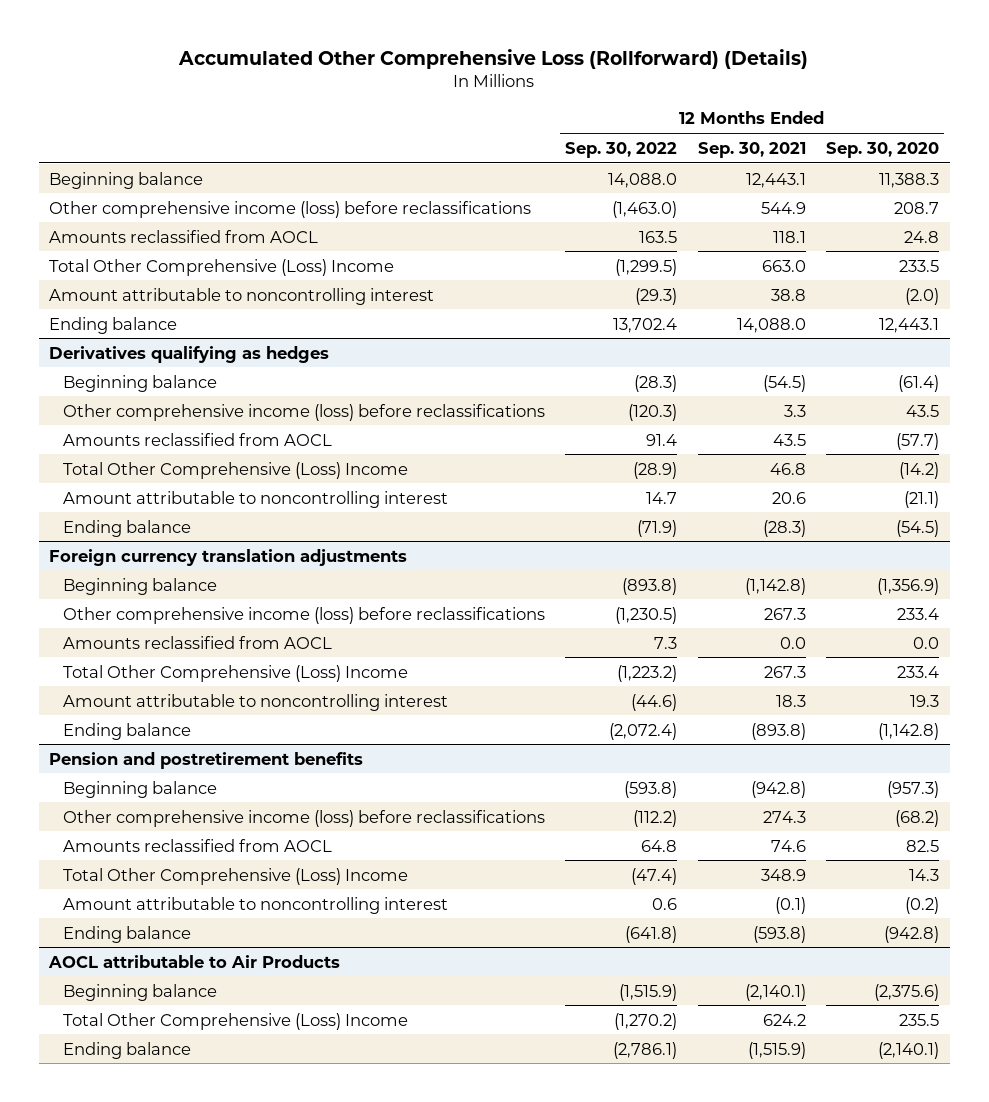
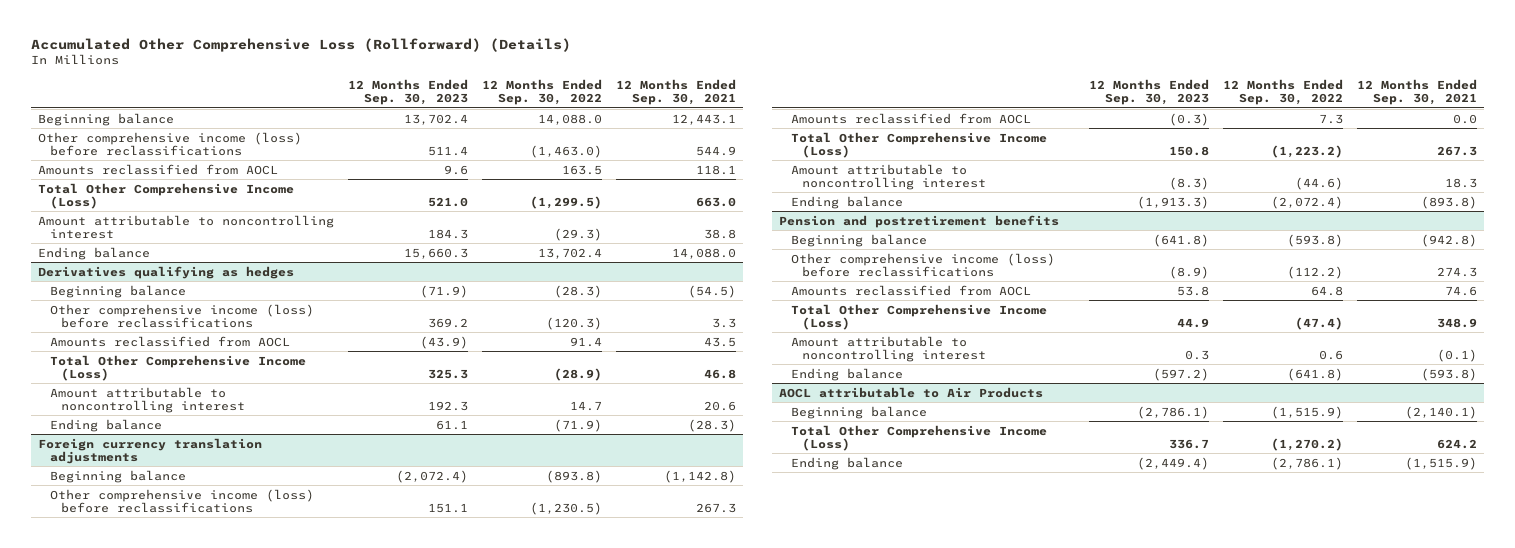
- | 12 Months Ended Sep. 30, 2022 | 12 Months Ended Sep. 30, 2021 | 12 Months Ended Sep. 30, 2020
+ | 12 Months Ended Sep. 30, 2023 | 12 Months Ended Sep. 30, 2022 | 12 Months Ended Sep. 30, 2021
- Total Other Comprehensive (Loss) Income | (1,299.5) | 663.0 | 233.5
+ Total Other Comprehensive Income (Loss) | 521.0 | (1,299.5) | 663.0
@ Derivatives qualifying as hedges
- Total Other Comprehensive (Loss) Income | (28.9) | 46.8 | (14.2)
+ Total Other Comprehensive Income (Loss) | 325.3 | (28.9) | 46.8
@ Foreign currency translation adjustments
- Total Other Comprehensive (Loss) Income | (1,223.2) | 267.3 | 233.4
+ Total Other Comprehensive Income (Loss) | 150.8 | (1,223.2) | 267.3
@ Pension and postretirement benefits
- Total Other Comprehensive (Loss) Income | (47.4) | 348.9 | 14.3
+ Total Other Comprehensive Income (Loss) | 44.9 | (47.4) | 348.9
@ AOCL attributable to Air Products
- Total Other Comprehensive (Loss) Income | (1,270.2) | 624.2 | 235.5
+ Total Other Comprehensive Income (Loss) | 336.7 | (1,270.2) | 624.2

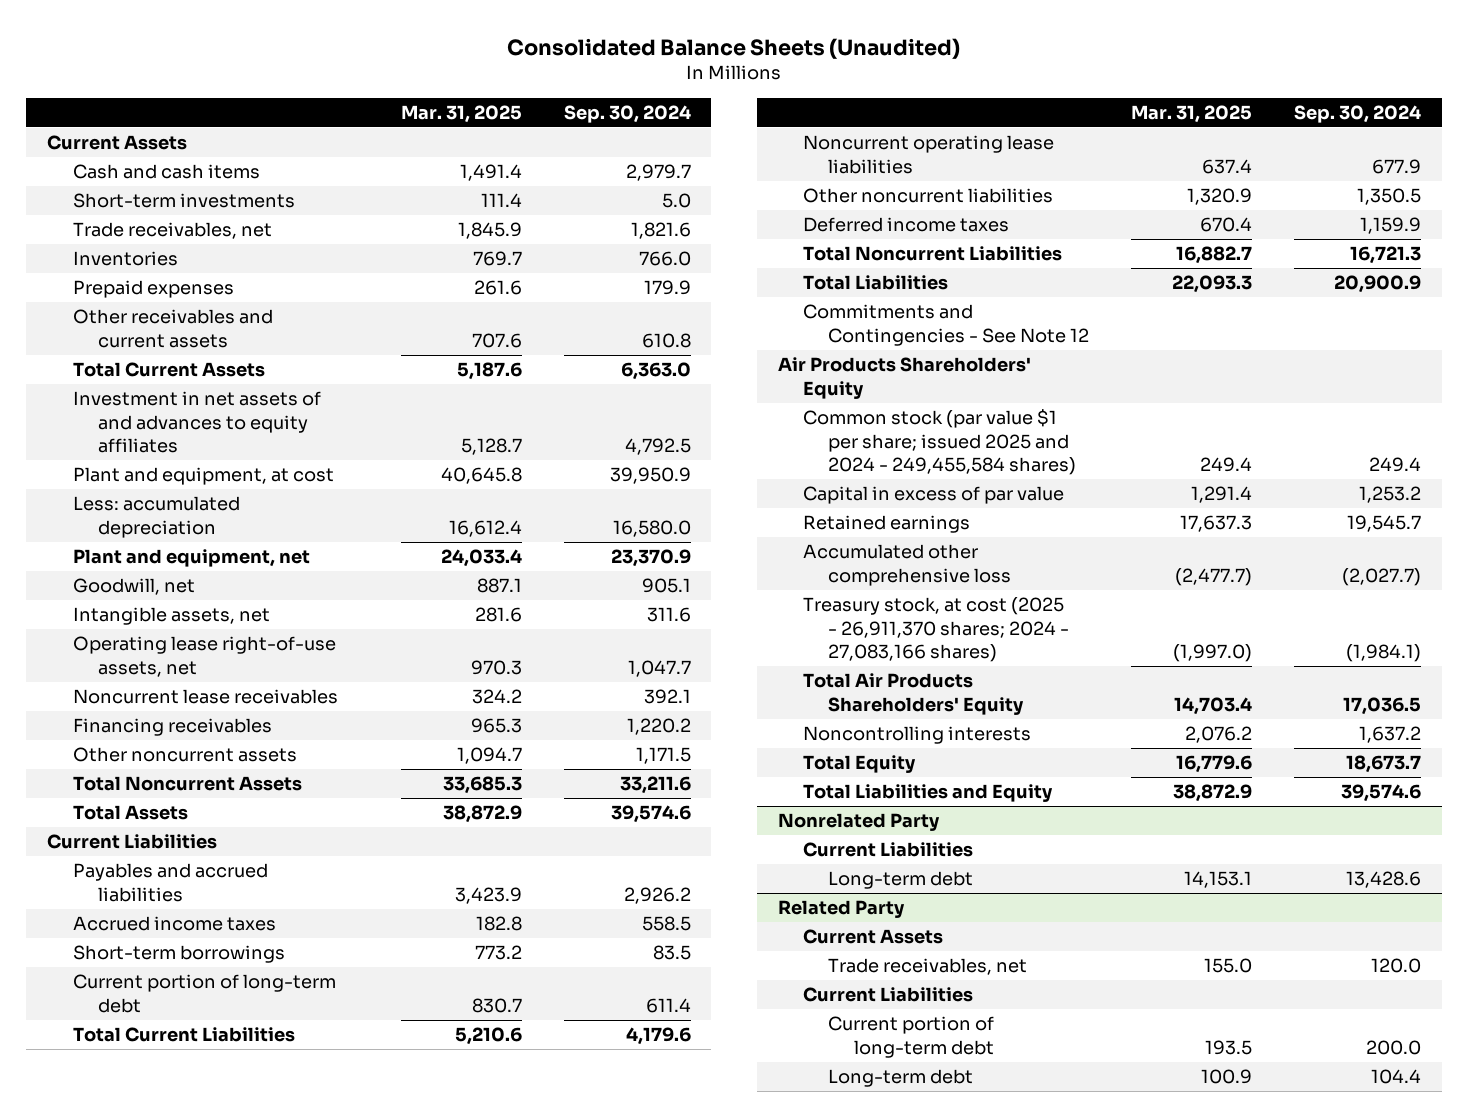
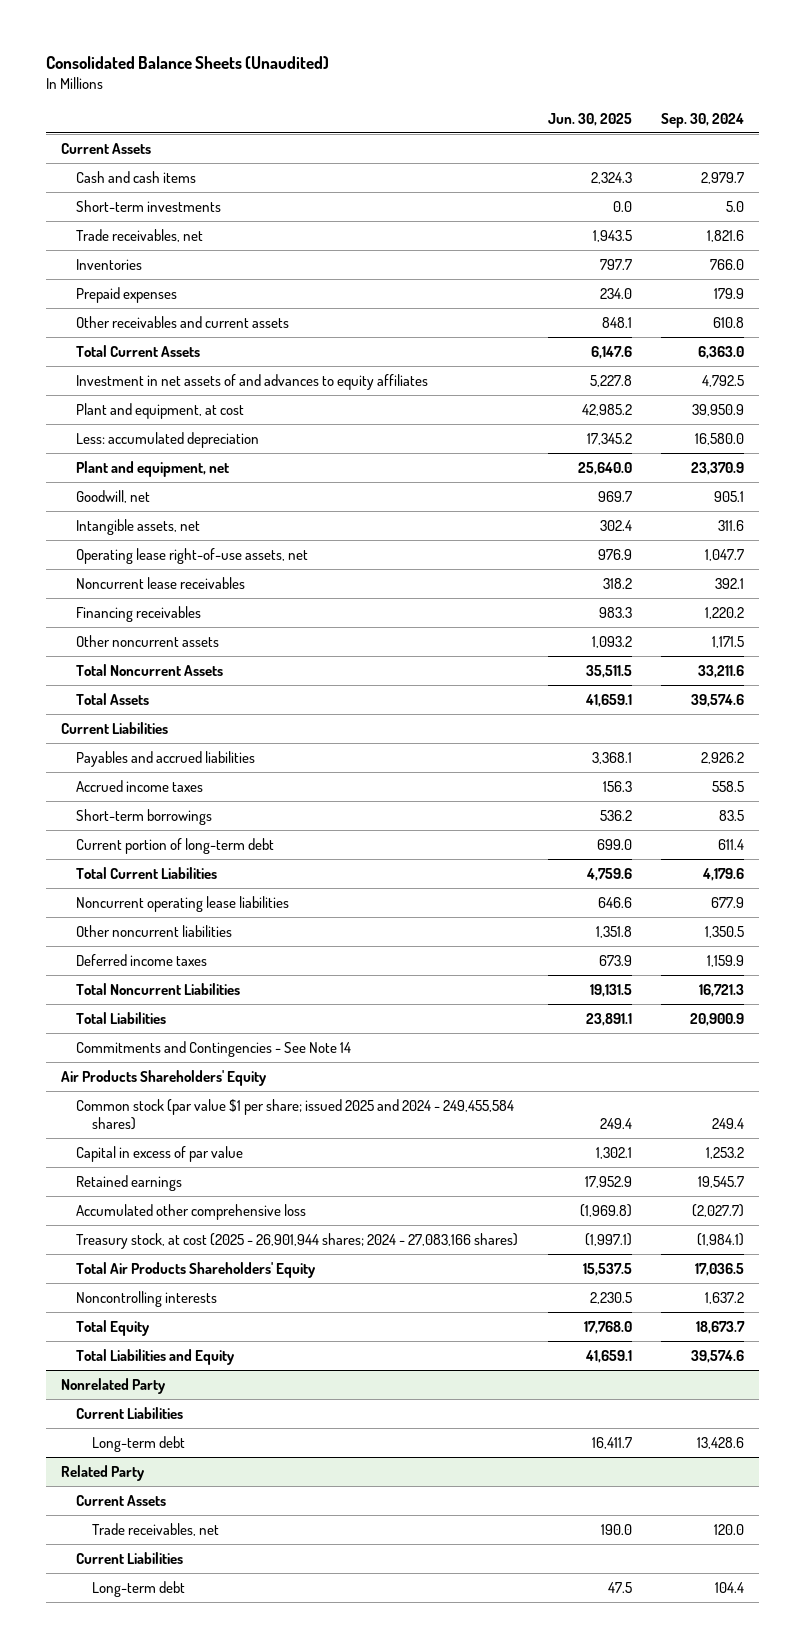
- | Mar. 31, 2025 | Sep. 30, 2024
+ | Jun. 30, 2025 | Sep. 30, 2024
- Commitments and Contingencies - See Note 12
+ Commitments and Contingencies - See Note 14
- Treasury stock, at cost (2025 - 26,911,370 shares; 2024 - 27,083,166 shares) | (1,997.0) | (1,984.1)
+ Treasury stock, at cost (2025 - 26,901,944 shares; 2024 - 27,083,166 shares) | (1,997.1) | (1,984.1)
@ Related Party
- Current portion of long-term debt | 193.5 | 200.0

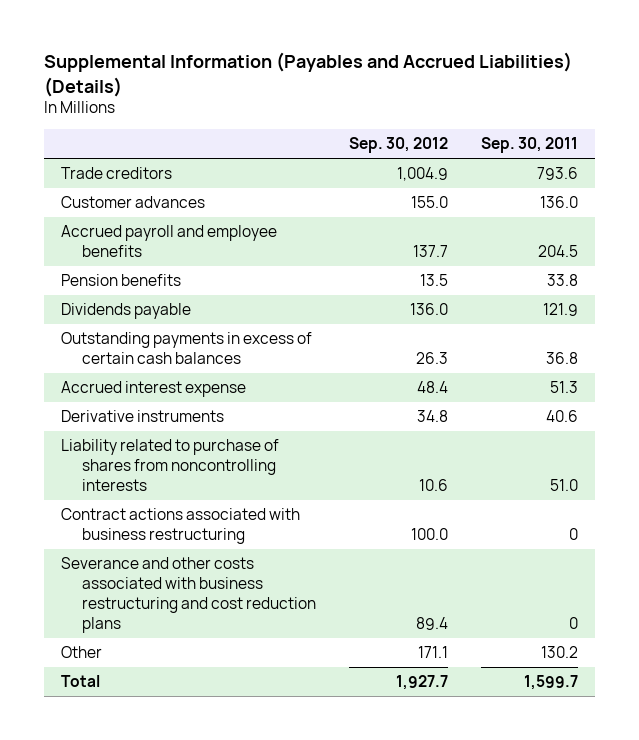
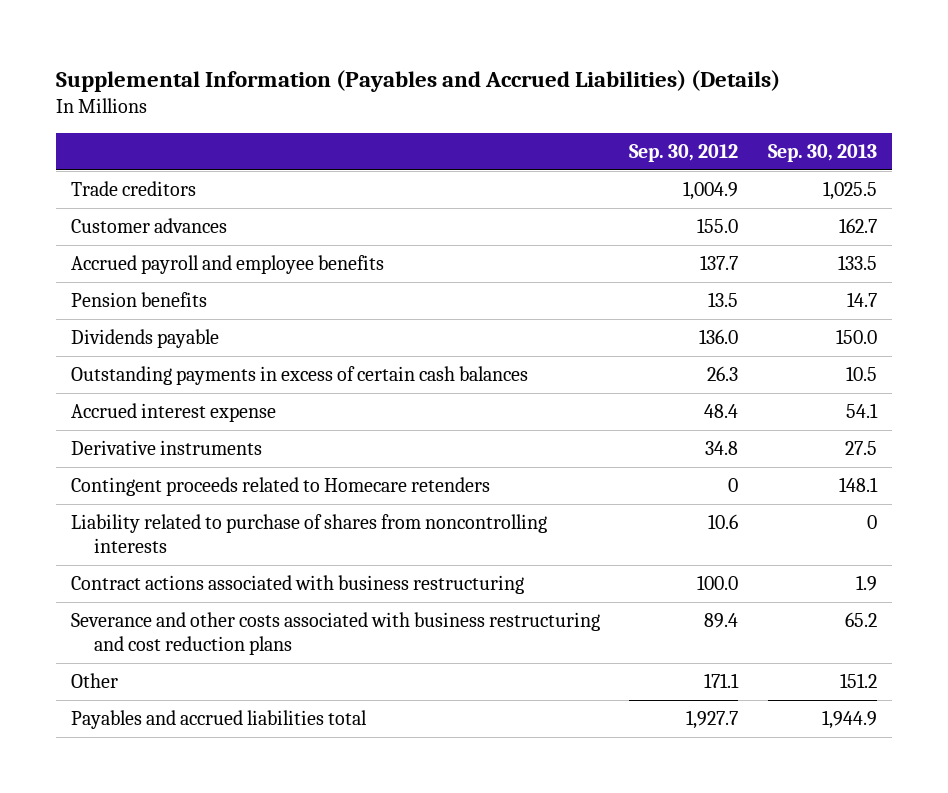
- | Sep. 30, 2012 | Sep. 30, 2011
+ | Sep. 30, 2012 | Sep. 30, 2013
+ Contingent proceeds related to Homecare retenders | 0 | 148.1
- Total | 1,927.7 | 1,599.7
+ Payables and accrued liabilities total | 1,927.7 | 1,944.9

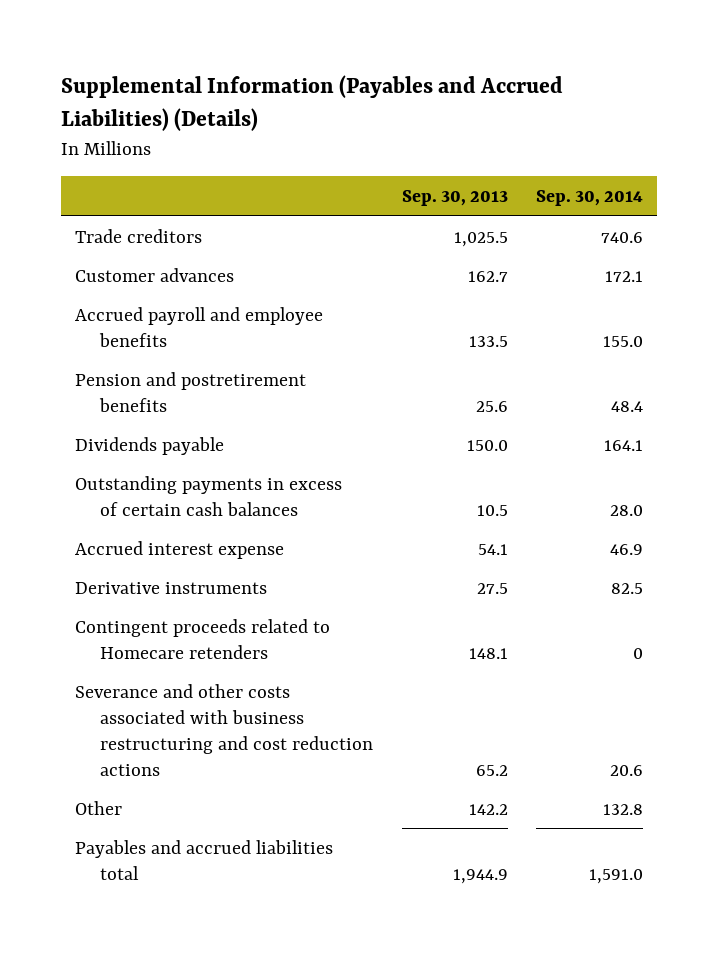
- | Sep. 30, 2012 | Sep. 30, 2013
+ | Sep. 30, 2013 | Sep. 30, 2014
- Pension benefits | 13.5 | 14.7
+ Pension and postretirement benefits | 25.6 | 48.4
- Liability related to purchase of shares from noncontrolling interests | 10.6 | 0
- Contract actions associated with business restructuring | 100.0 | 1.9
- Severance and other costs associated with business restructuring and cost reduction plans | 89.4 | 65.2
- Other | 171.1 | 151.2
+ Severance and other costs associated with business restructuring and cost reduction actions | 65.2 | 20.6
+ Other | 142.2 | 132.8

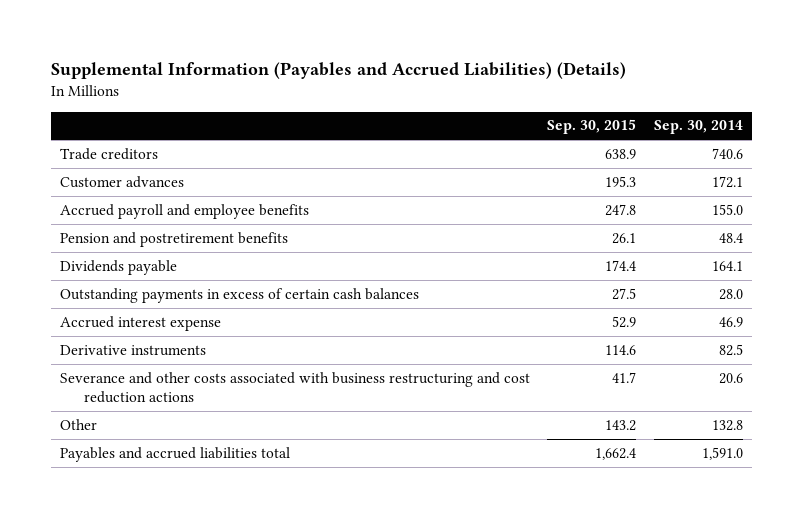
- | Sep. 30, 2013 | Sep. 30, 2014
+ | Sep. 30, 2015 | Sep. 30, 2014
- Contingent proceeds related to Homecare retenders | 148.1 | 0

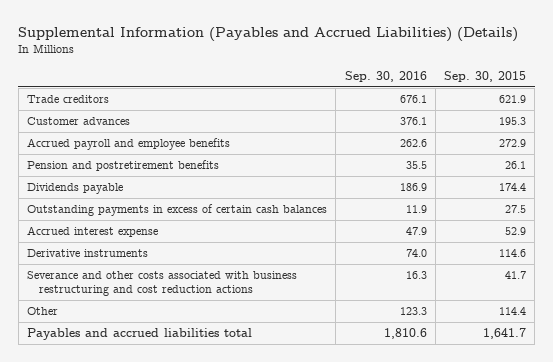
- | Sep. 30, 2015 | Sep. 30, 2014
+ | Sep. 30, 2016 | Sep. 30, 2015
- Trade creditors | 638.9 | 740.6
+ Trade creditors | 676.1 | 621.9
- Accrued payroll and employee benefits | 247.8 | 155.0
+ Accrued payroll and employee benefits | 262.6 | 272.9
- Other | 143.2 | 132.8
- Payables and accrued liabilities total | 1,662.4 | 1,591.0
+ Other | 123.3 | 114.4
+ Payables and accrued liabilities total | 1,810.6 | 1,641.7

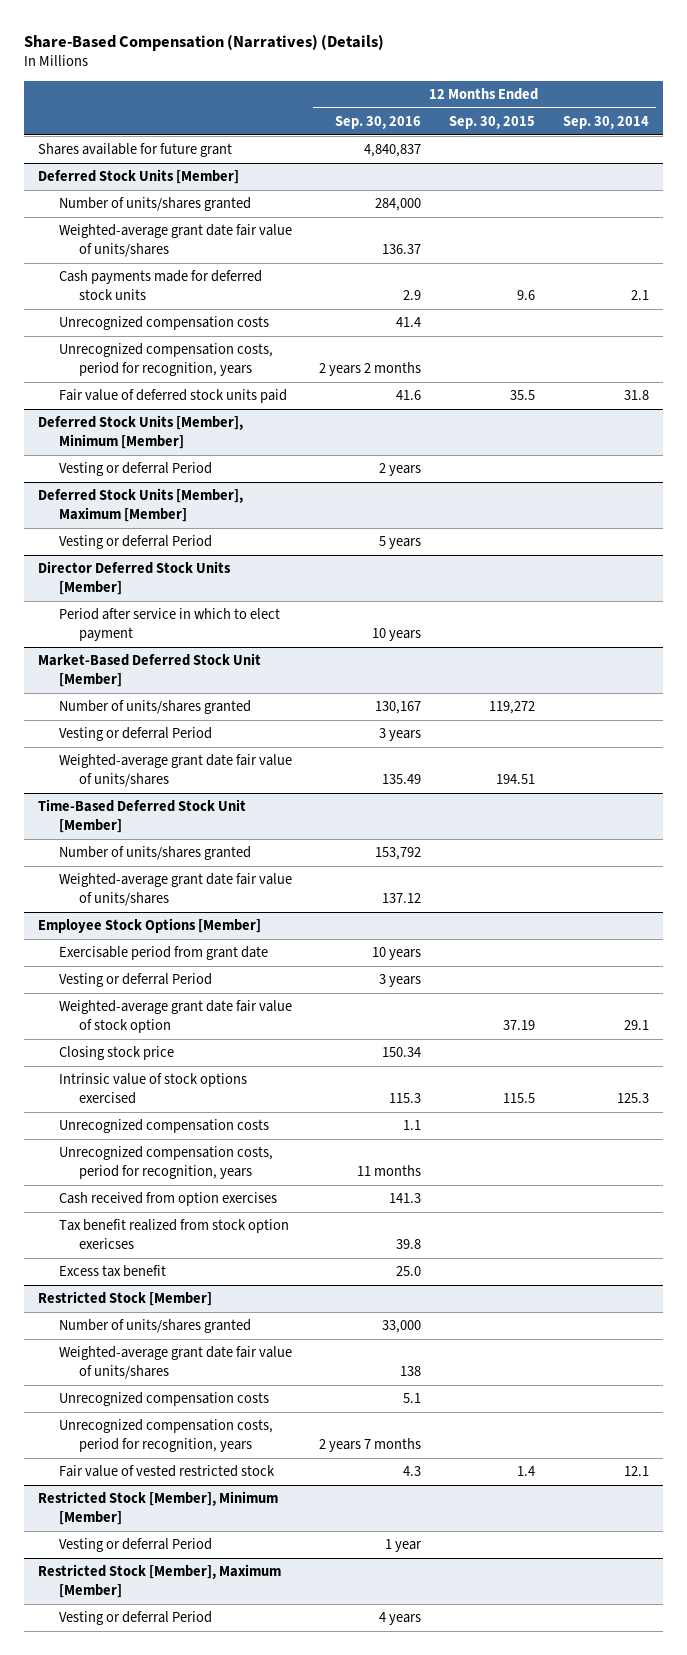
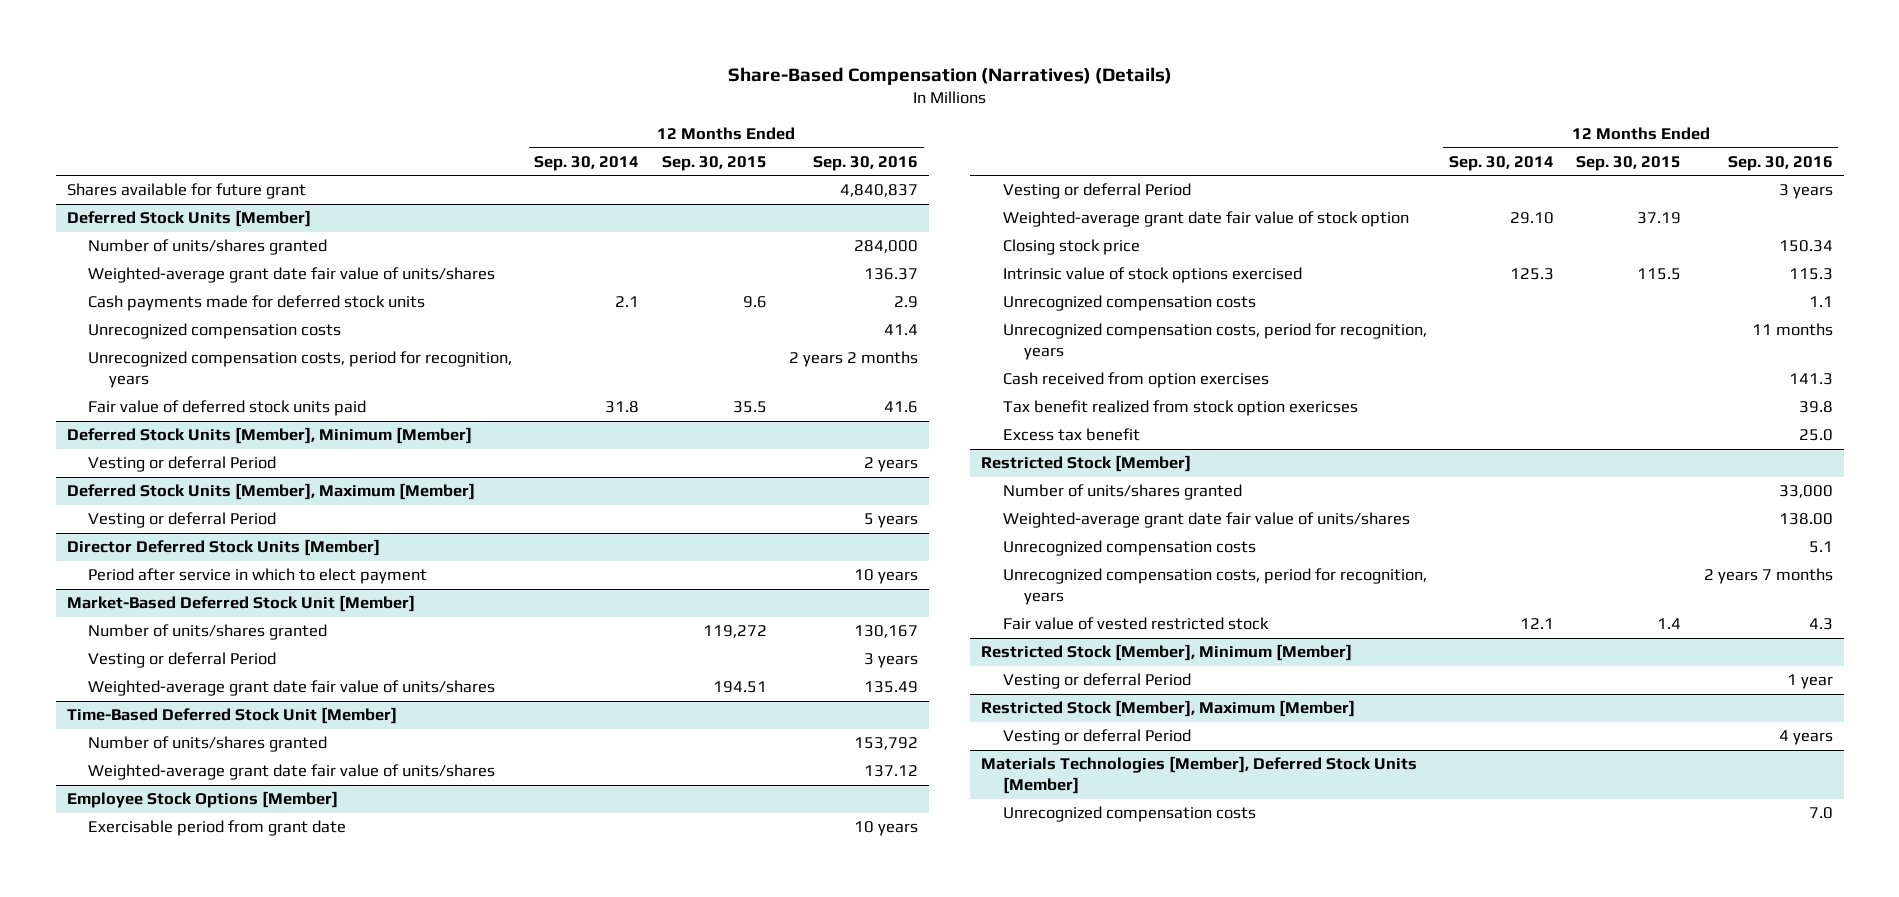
- | 12 Months Ended Sep. 30, 2016 | 12 Months Ended Sep. 30, 2015 | 12 Months Ended Sep. 30, 2014
+ | 12 Months Ended Sep. 30, 2014 | 12 Months Ended Sep. 30, 2015 | 12 Months Ended Sep. 30, 2016
@ Employee Stock Options [Member]
- Weighted-average grant date fair value of stock option | | 37.19 | 29.1
+ Weighted-average grant date fair value of stock option | 29.10 | 37.19 |
@ Restricted Stock [Member]
- Weighted-average grant date fair value of units/shares | 138 | |
+ Weighted-average grant date fair value of units/shares | | | 138.00
+ Materials Technologies [Member], Deferred Stock Units [Member]
+ Unrecognized compensation costs | | | 7.0

